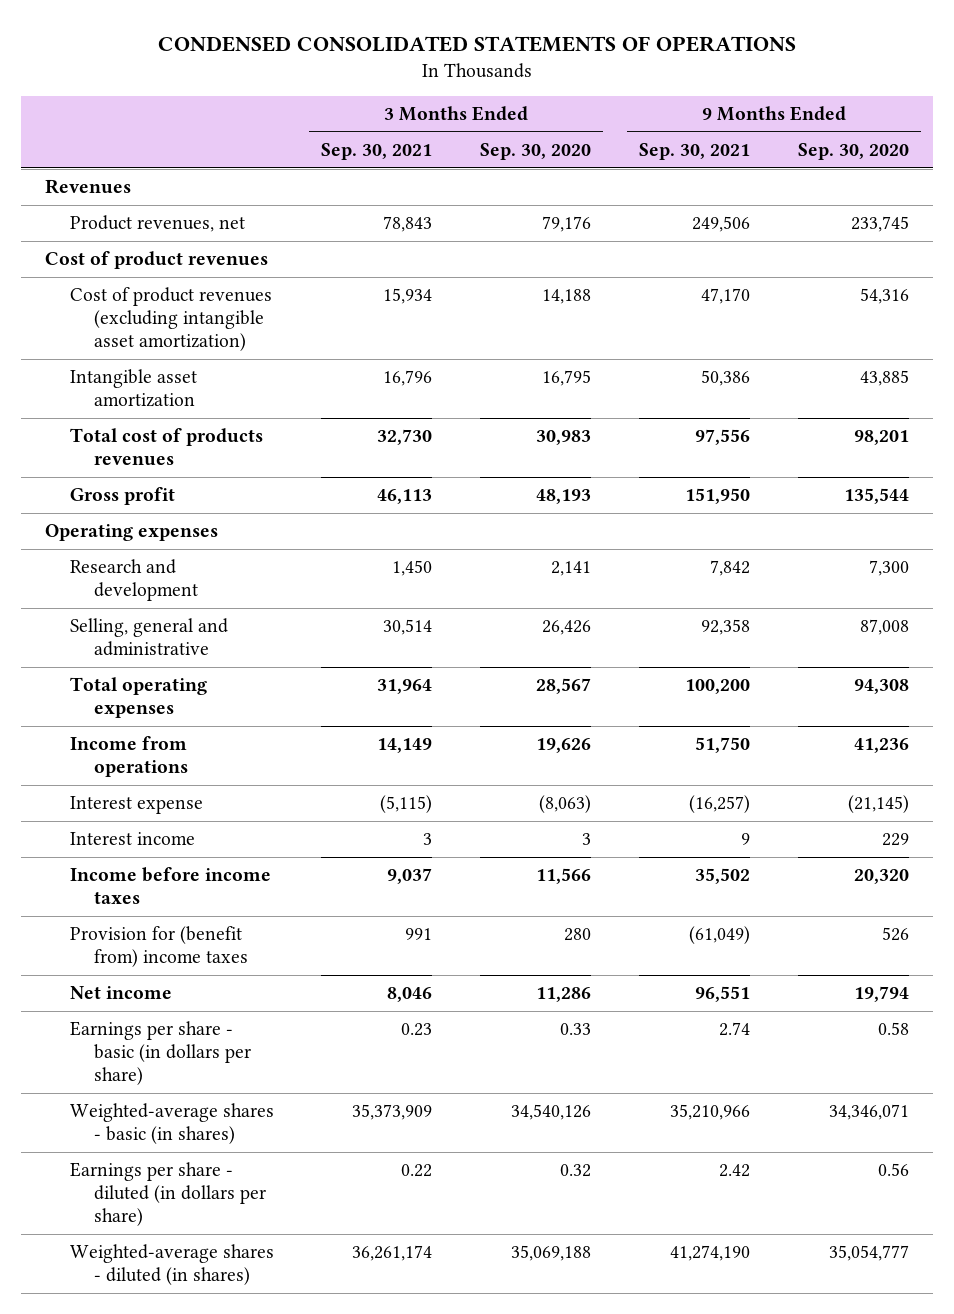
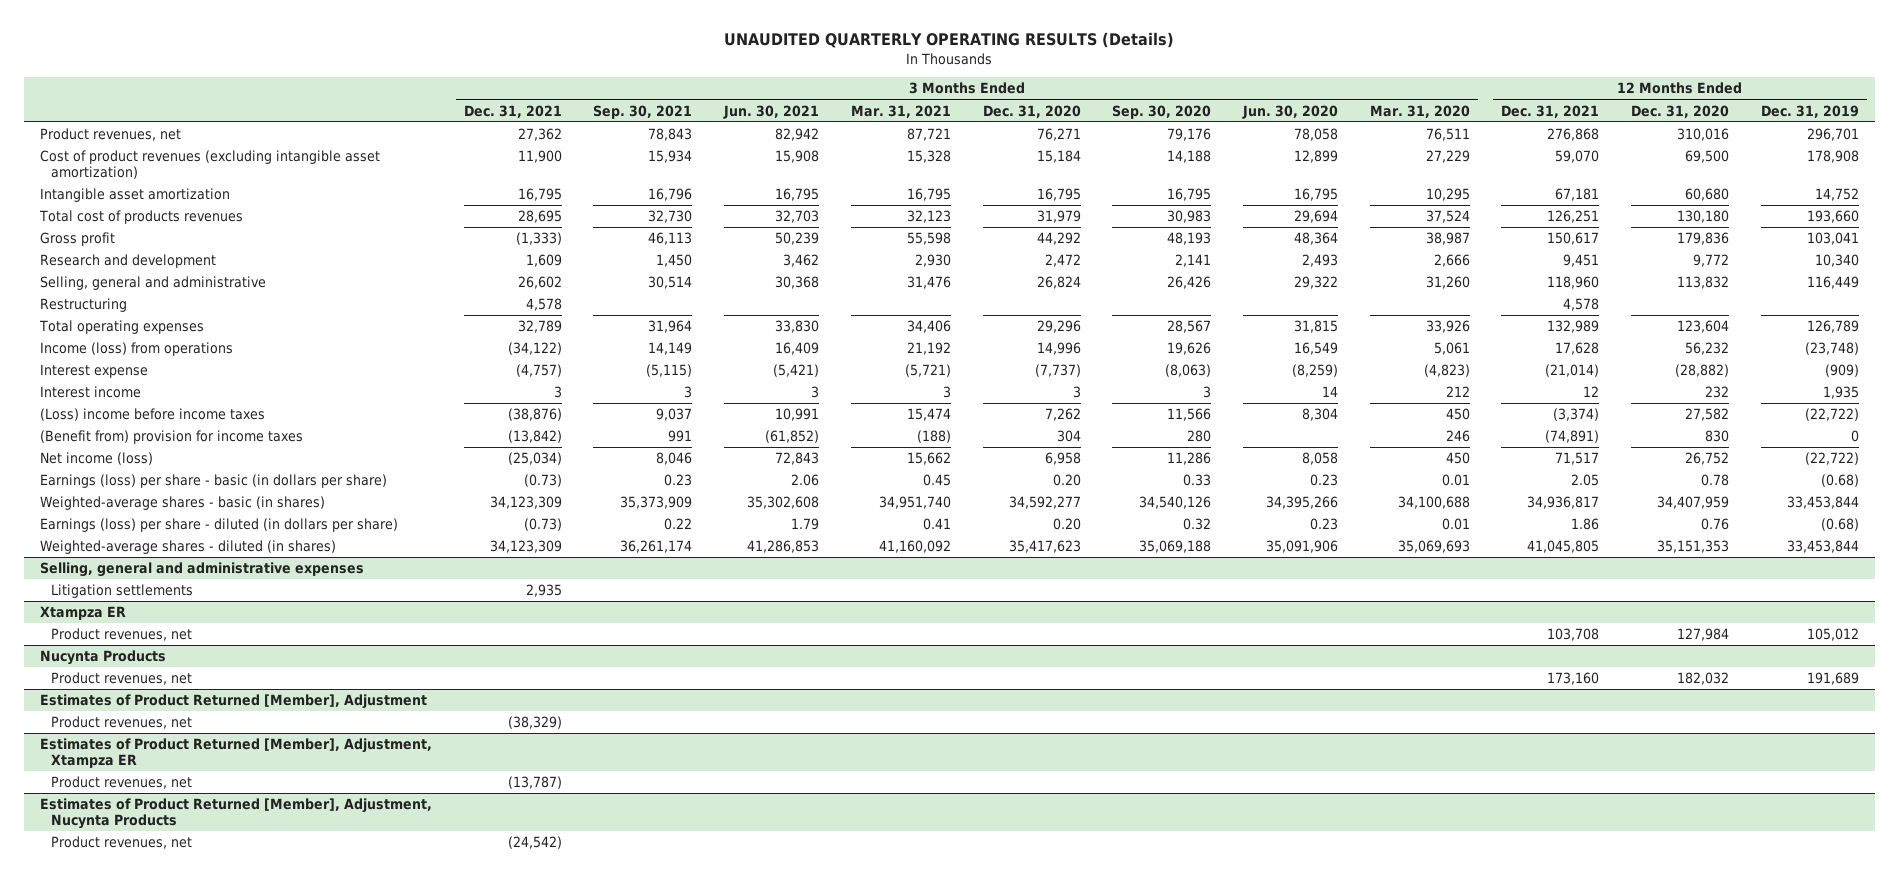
- CONDENSED CONSOLIDATED STATEMENTS OF OPERATIONS
+ UNAUDITED QUARTERLY OPERATING RESULTS (Details)
- | 3 Months Ended Sep. 30, 2021 | 3 Months Ended Sep. 30, 2020 | 9 Months Ended Sep. 30, 2021 | 9 Months Ended Sep. 30, 2020
+ | 3 Months Ended Dec. 31, 2021 | 3 Months Ended Sep. 30, 2021 | 3 Months Ended Jun. 30, 2021 | 3 Months Ended Mar. 31, 2021 | 3 Months Ended Dec. 31, 2020 | 3 Months Ended Sep. 30, 2020 | 3 Months Ended Jun. 30, 2020 | 3 Months Ended Mar. 31, 2020 | 12 Months Ended Dec. 31, 2021 | 12 Months Ended Dec. 31, 2020 | 12 Months Ended Dec. 31, 2019
- Revenues
- Cost of product revenues
- Operating expenses
+ Restructuring | 4,578 | | | | | | | | 4,578 | |
- Income from operations | 14,149 | 19,626 | 51,750 | 41,236
+ Income (loss) from operations | (34,122) | 14,149 | 16,409 | 21,192 | 14,996 | 19,626 | 16,549 | 5,061 | 17,628 | 56,232 | (23,748)
- Income before income taxes | 9,037 | 11,566 | 35,502 | 20,320
- Provision for (benefit from) income taxes | 991 | 280 | (61,049) | 526
- Net income | 8,046 | 11,286 | 96,551 | 19,794
- Earnings per share - basic (in dollars per share) | 0.23 | 0.33 | 2.74 | 0.58
+ (Loss) income before income taxes | (38,876) | 9,037 | 10,991 | 15,474 | 7,262 | 11,566 | 8,304 | 450 | (3,374) | 27,582 | (22,722)
+ (Benefit from) provision for income taxes | (13,842) | 991 | (61,852) | (188) | 304 | 280 | | 246 | (74,891) | 830 | 0
+ Net income (loss) | (25,034) | 8,046 | 72,843 | 15,662 | 6,958 | 11,286 | 8,058 | 450 | 71,517 | 26,752 | (22,722)
+ Earnings (loss) per share - basic (in dollars per share) | (0.73) | 0.23 | 2.06 | 0.45 | 0.20 | 0.33 | 0.23 | 0.01 | 2.05 | 0.78 | (0.68)
- Earnings per share - diluted (in dollars per share) | 0.22 | 0.32 | 2.42 | 0.56
+ Earnings (loss) per share - diluted (in dollars per share) | (0.73) | 0.22 | 1.79 | 0.41 | 0.20 | 0.32 | 0.23 | 0.01 | 1.86 | 0.76 | (0.68)
+ Selling, general and administrative expenses
+ Litigation settlements | 2,935 | | | | | | | | | |
+ Xtampza ER
+ Product revenues, net | | | | | | | | | 103,708 | 127,984 | 105,012
+ Nucynta Products
+ Product revenues, net | | | | | | | | | 173,160 | 182,032 | 191,689
+ Estimates of Product Returned [Member], Adjustment
+ Product revenues, net | (38,329) | | | | | | | | | |
+ Estimates of Product Returned [Member], Adjustment, Xtampza ER
+ Product revenues, net | (13,787) | | | | | | | | | |
+ Estimates of Product Returned [Member], Adjustment, Nucynta Products
+ Product revenues, net | (24,542) | | | | | | | | | |

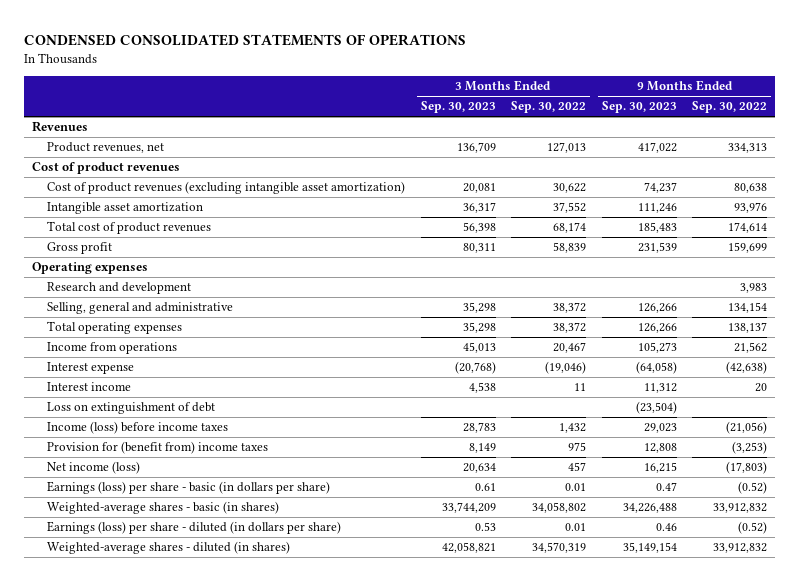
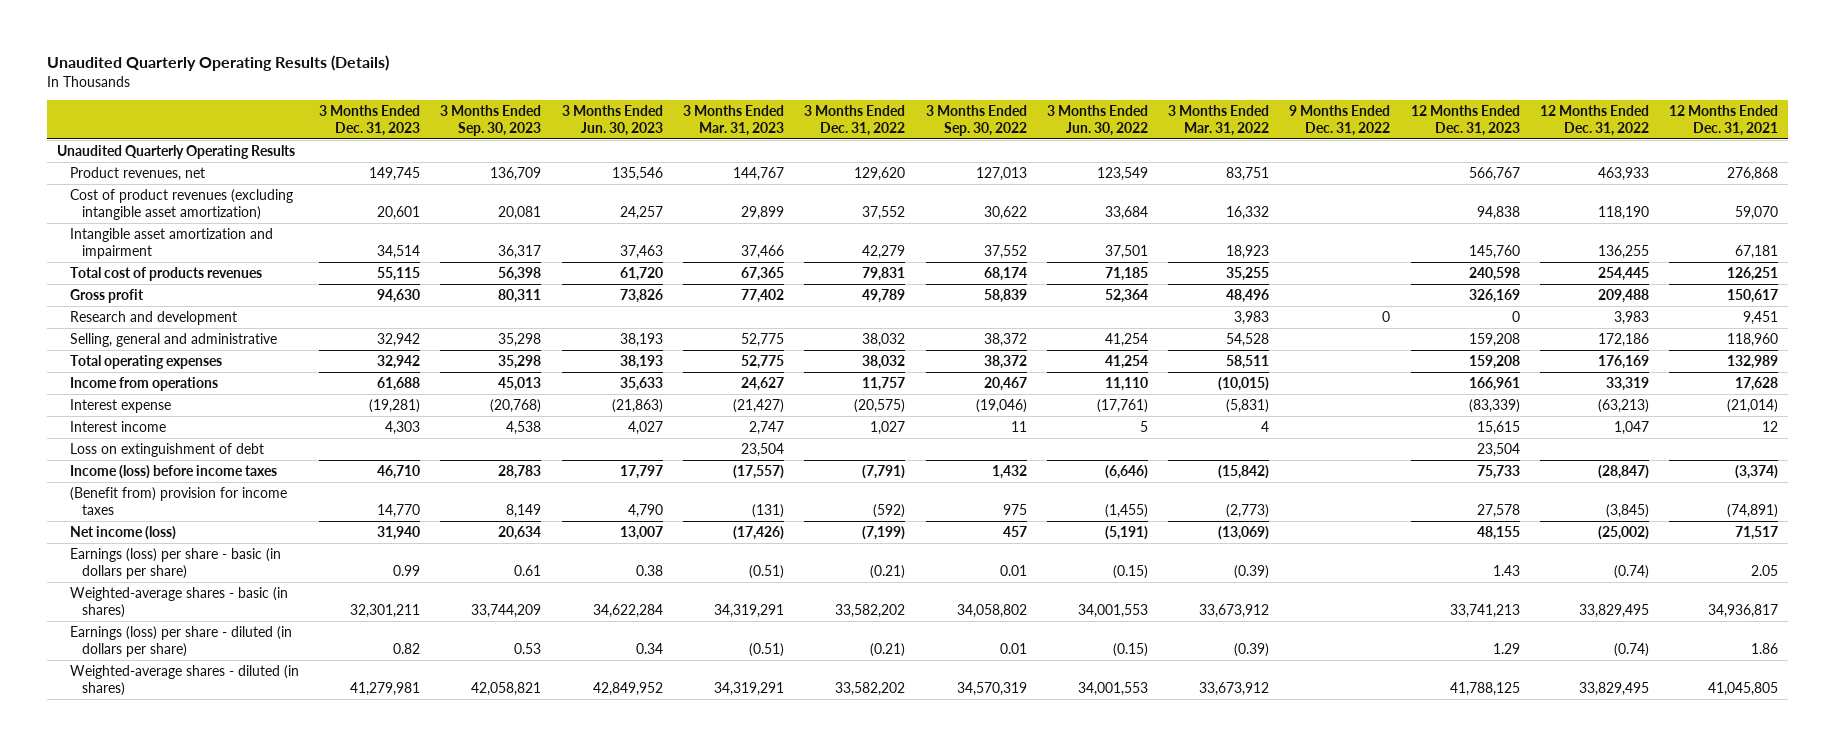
- CONDENSED CONSOLIDATED STATEMENTS OF OPERATIONS
+ Unaudited Quarterly Operating Results (Details)
- | 3 Months Ended Sep. 30, 2023 | 3 Months Ended Sep. 30, 2022 | 9 Months Ended Sep. 30, 2023 | 9 Months Ended Sep. 30, 2022
+ | 3 Months Ended Dec. 31, 2023 | 3 Months Ended Sep. 30, 2023 | 3 Months Ended Jun. 30, 2023 | 3 Months Ended Mar. 31, 2023 | 3 Months Ended Dec. 31, 2022 | 3 Months Ended Sep. 30, 2022 | 3 Months Ended Jun. 30, 2022 | 3 Months Ended Mar. 31, 2022 | 9 Months Ended Dec. 31, 2022 | 12 Months Ended Dec. 31, 2023 | 12 Months Ended Dec. 31, 2022 | 12 Months Ended Dec. 31, 2021
- Revenues
+ Unaudited Quarterly Operating Results
- Cost of product revenues
- Intangible asset amortization | 36,317 | 37,552 | 111,246 | 93,976
- Total cost of product revenues | 56,398 | 68,174 | 185,483 | 174,614
+ Intangible asset amortization and impairment | 34,514 | 36,317 | 37,463 | 37,466 | 42,279 | 37,552 | 37,501 | 18,923 | | 145,760 | 136,255 | 67,181
+ Total cost of products revenues | 55,115 | 56,398 | 61,720 | 67,365 | 79,831 | 68,174 | 71,185 | 35,255 | | 240,598 | 254,445 | 126,251
- Operating expenses
- Provision for (benefit from) income taxes | 8,149 | 975 | 12,808 | (3,253)
+ (Benefit from) provision for income taxes | 14,770 | 8,149 | 4,790 | (131) | (592) | 975 | (1,455) | (2,773) | | 27,578 | (3,845) | (74,891)

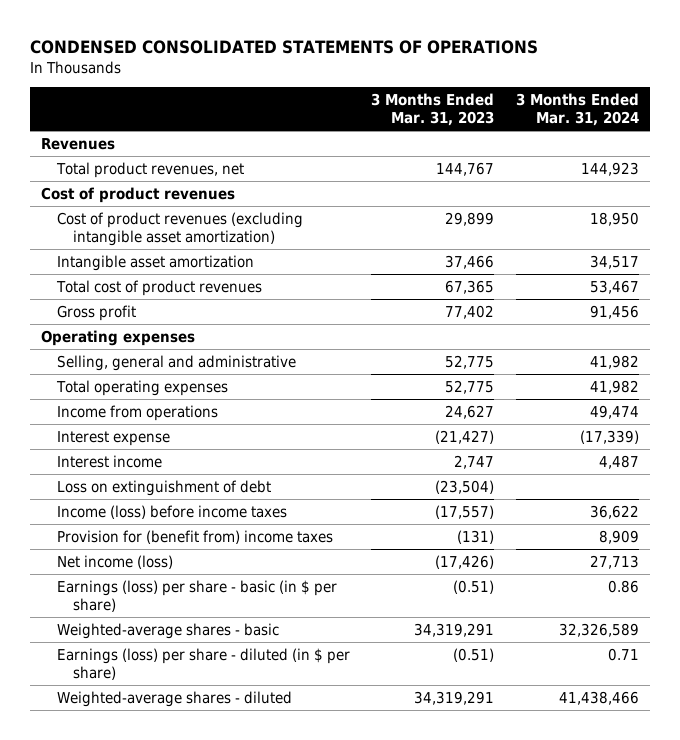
- Unaudited Quarterly Operating Results (Details)
+ CONDENSED CONSOLIDATED STATEMENTS OF OPERATIONS
- | 3 Months Ended Dec. 31, 2023 | 3 Months Ended Sep. 30, 2023 | 3 Months Ended Jun. 30, 2023 | 3 Months Ended Mar. 31, 2023 | 3 Months Ended Dec. 31, 2022 | 3 Months Ended Sep. 30, 2022 | 3 Months Ended Jun. 30, 2022 | 3 Months Ended Mar. 31, 2022 | 9 Months Ended Dec. 31, 2022 | 12 Months Ended Dec. 31, 2023 | 12 Months Ended Dec. 31, 2022 | 12 Months Ended Dec. 31, 2021
+ | 3 Months Ended Mar. 31, 2023 | 3 Months Ended Mar. 31, 2024
- Unaudited Quarterly Operating Results
- Product revenues, net | 149,745 | 136,709 | 135,546 | 144,767 | 129,620 | 127,013 | 123,549 | 83,751 | | 566,767 | 463,933 | 276,868
+ Revenues
+ Total product revenues, net | 144,767 | 144,923
+ Cost of product revenues
- Intangible asset amortization and impairment | 34,514 | 36,317 | 37,463 | 37,466 | 42,279 | 37,552 | 37,501 | 18,923 | | 145,760 | 136,255 | 67,181
- Total cost of products revenues | 55,115 | 56,398 | 61,720 | 67,365 | 79,831 | 68,174 | 71,185 | 35,255 | | 240,598 | 254,445 | 126,251
+ Intangible asset amortization | 37,466 | 34,517
+ Total cost of product revenues | 67,365 | 53,467
- Research and development | | | | | | | | 3,983 | 0 | 0 | 3,983 | 9,451
+ Operating expenses
- Loss on extinguishment of debt | | | | 23,504 | | | | | | 23,504 | |
+ Loss on extinguishment of debt | (23,504) |
- (Benefit from) provision for income taxes | 14,770 | 8,149 | 4,790 | (131) | (592) | 975 | (1,455) | (2,773) | | 27,578 | (3,845) | (74,891)
+ Provision for (benefit from) income taxes | (131) | 8,909
- Earnings (loss) per share - basic (in dollars per share) | 0.99 | 0.61 | 0.38 | (0.51) | (0.21) | 0.01 | (0.15) | (0.39) | | 1.43 | (0.74) | 2.05
- Weighted-average shares - basic (in shares) | 32,301,211 | 33,744,209 | 34,622,284 | 34,319,291 | 33,582,202 | 34,058,802 | 34,001,553 | 33,673,912 | | 33,741,213 | 33,829,495 | 34,936,817
- Earnings (loss) per share - diluted (in dollars per share) | 0.82 | 0.53 | 0.34 | (0.51) | (0.21) | 0.01 | (0.15) | (0.39) | | 1.29 | (0.74) | 1.86
- Weighted-average shares - diluted (in shares) | 41,279,981 | 42,058,821 | 42,849,952 | 34,319,291 | 33,582,202 | 34,570,319 | 34,001,553 | 33,673,912 | | 41,788,125 | 33,829,495 | 41,045,805
+ Earnings (loss) per share - basic (in $ per share) | (0.51) | 0.86
+ Weighted-average shares - basic | 34,319,291 | 32,326,589
+ Earnings (loss) per share - diluted (in $ per share) | (0.51) | 0.71
+ Weighted-average shares - diluted | 34,319,291 | 41,438,466

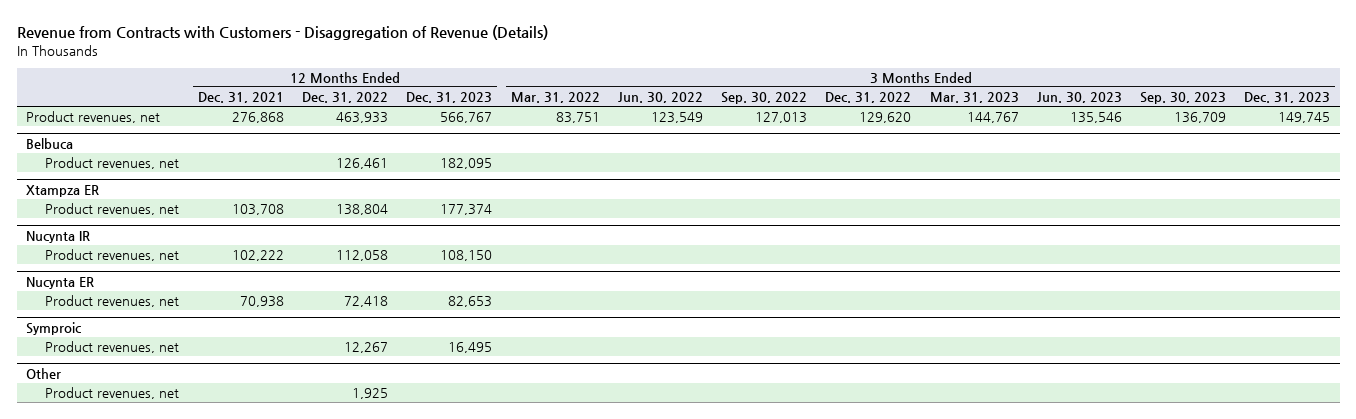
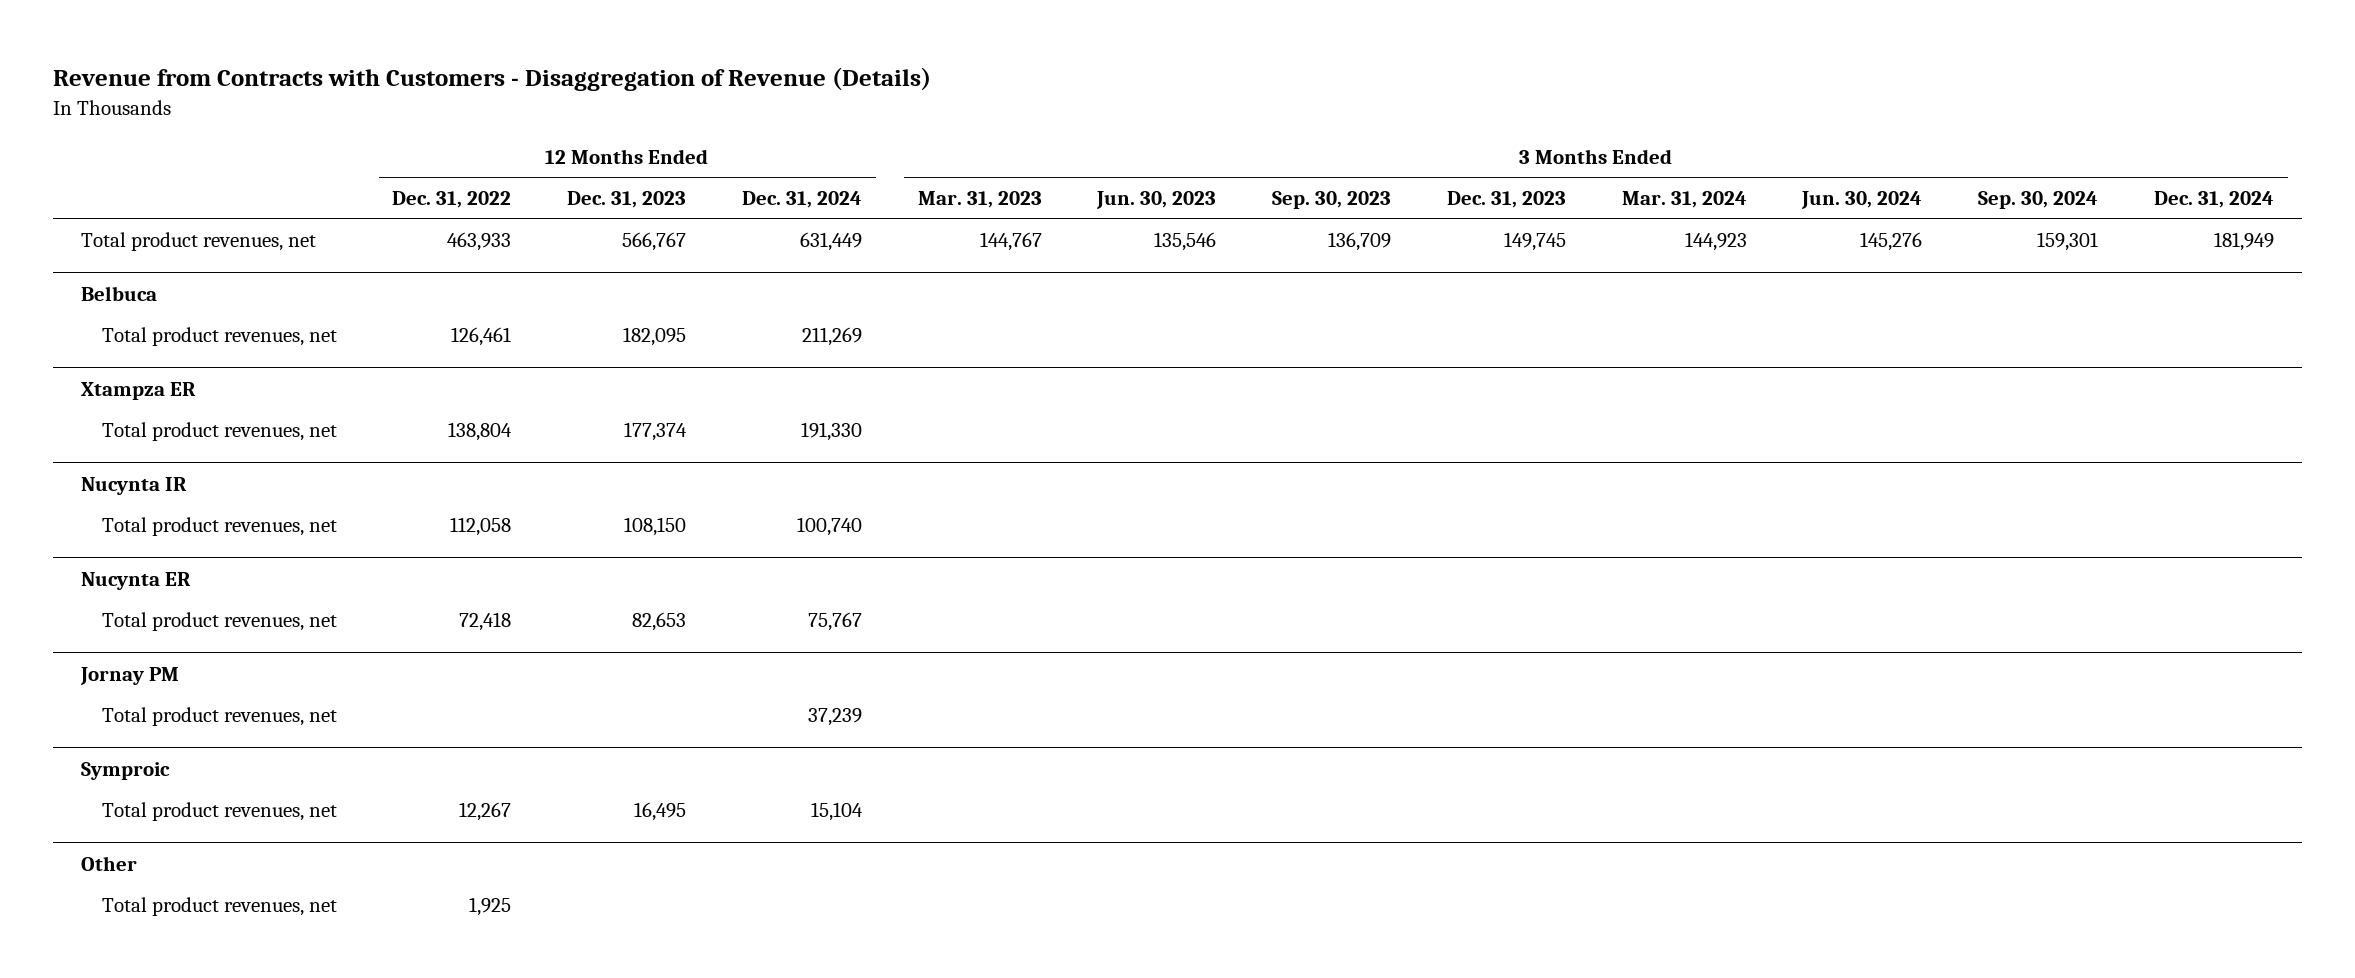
- | 12 Months Ended Dec. 31, 2021 | 12 Months Ended Dec. 31, 2022 | 12 Months Ended Dec. 31, 2023 | 3 Months Ended Mar. 31, 2022 | 3 Months Ended Jun. 30, 2022 | 3 Months Ended Sep. 30, 2022 | 3 Months Ended Dec. 31, 2022 | 3 Months Ended Mar. 31, 2023 | 3 Months Ended Jun. 30, 2023 | 3 Months Ended Sep. 30, 2023 | 3 Months Ended Dec. 31, 2023
+ | 12 Months Ended Dec. 31, 2022 | 12 Months Ended Dec. 31, 2023 | 12 Months Ended Dec. 31, 2024 | 3 Months Ended Mar. 31, 2023 | 3 Months Ended Jun. 30, 2023 | 3 Months Ended Sep. 30, 2023 | 3 Months Ended Dec. 31, 2023 | 3 Months Ended Mar. 31, 2024 | 3 Months Ended Jun. 30, 2024 | 3 Months Ended Sep. 30, 2024 | 3 Months Ended Dec. 31, 2024
- Product revenues, net | 276,868 | 463,933 | 566,767 | 83,751 | 123,549 | 127,013 | 129,620 | 144,767 | 135,546 | 136,709 | 149,745
+ Total product revenues, net | 463,933 | 566,767 | 631,449 | 144,767 | 135,546 | 136,709 | 149,745 | 144,923 | 145,276 | 159,301 | 181,949
@ Belbuca
- Product revenues, net | | 126,461 | 182,095 | | | | | | | |
+ Total product revenues, net | 126,461 | 182,095 | 211,269 | | | | | | | |
@ Xtampza ER
- Product revenues, net | 103,708 | 138,804 | 177,374 | | | | | | | |
+ Total product revenues, net | 138,804 | 177,374 | 191,330 | | | | | | | |
@ Nucynta IR
- Product revenues, net | 102,222 | 112,058 | 108,150 | | | | | | | |
+ Total product revenues, net | 112,058 | 108,150 | 100,740 | | | | | | | |
@ Nucynta ER
- Product revenues, net | 70,938 | 72,418 | 82,653 | | | | | | | |
+ Total product revenues, net | 72,418 | 82,653 | 75,767 | | | | | | | |
+ Jornay PM
+ Total product revenues, net | | | 37,239 | | | | | | | |
@ Symproic
- Product revenues, net | | 12,267 | 16,495 | | | | | | | |
+ Total product revenues, net | 12,267 | 16,495 | 15,104 | | | | | | | |
@ Other
- Product revenues, net | | 1,925 | | | | | | | | |
+ Total product revenues, net | 1,925 | | | | | | | | | |

